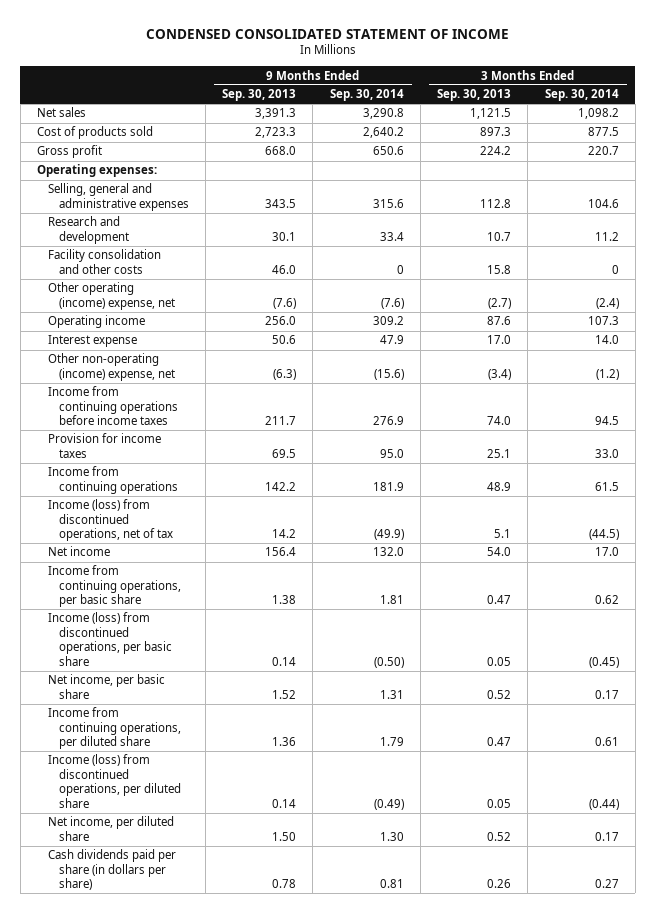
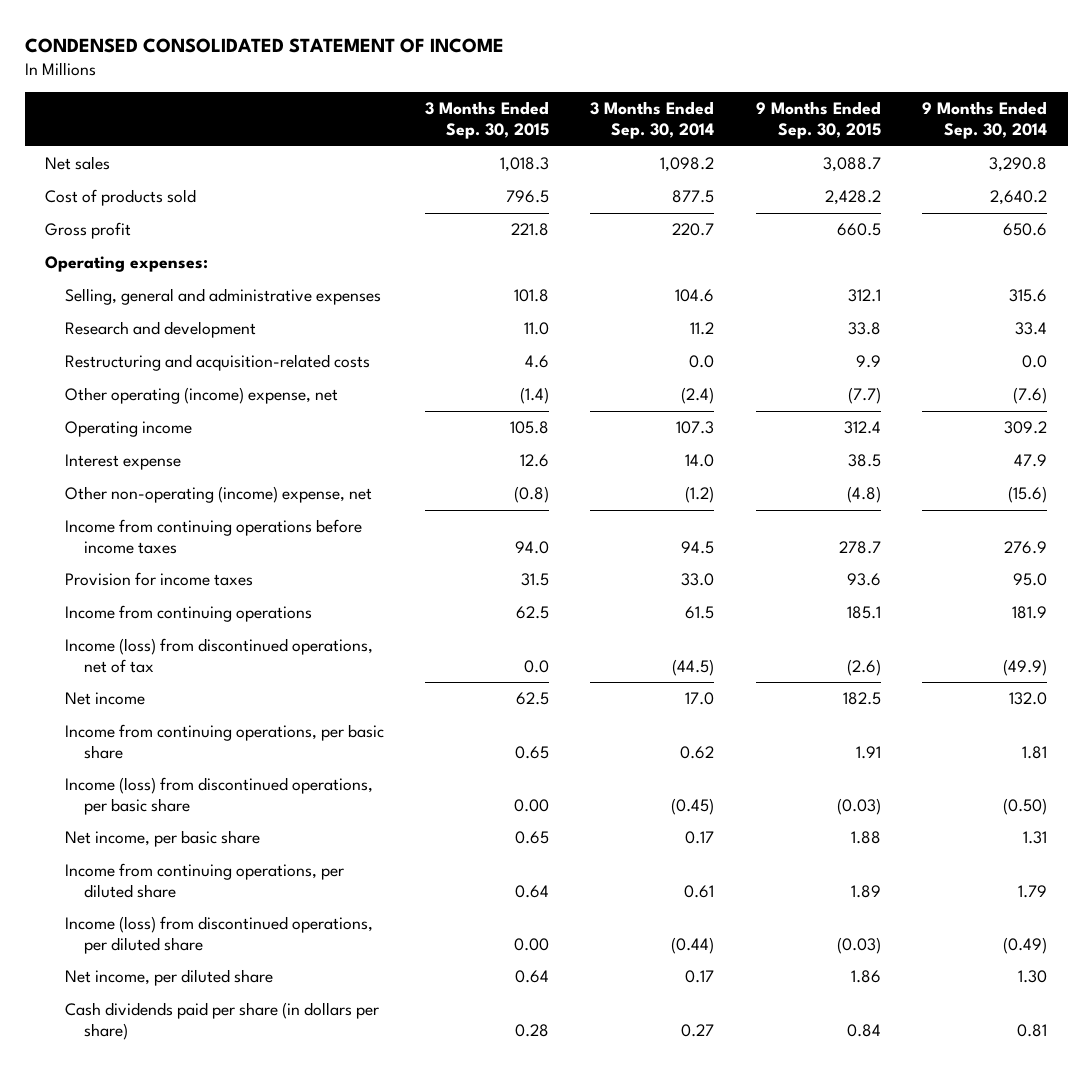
- | 9 Months Ended Sep. 30, 2013 | 9 Months Ended Sep. 30, 2014 | 3 Months Ended Sep. 30, 2013 | 3 Months Ended Sep. 30, 2014
+ | 3 Months Ended Sep. 30, 2015 | 3 Months Ended Sep. 30, 2014 | 9 Months Ended Sep. 30, 2015 | 9 Months Ended Sep. 30, 2014
- Facility consolidation and other costs | 46.0 | 0 | 15.8 | 0
+ Restructuring and acquisition-related costs | 4.6 | 0.0 | 9.9 | 0.0

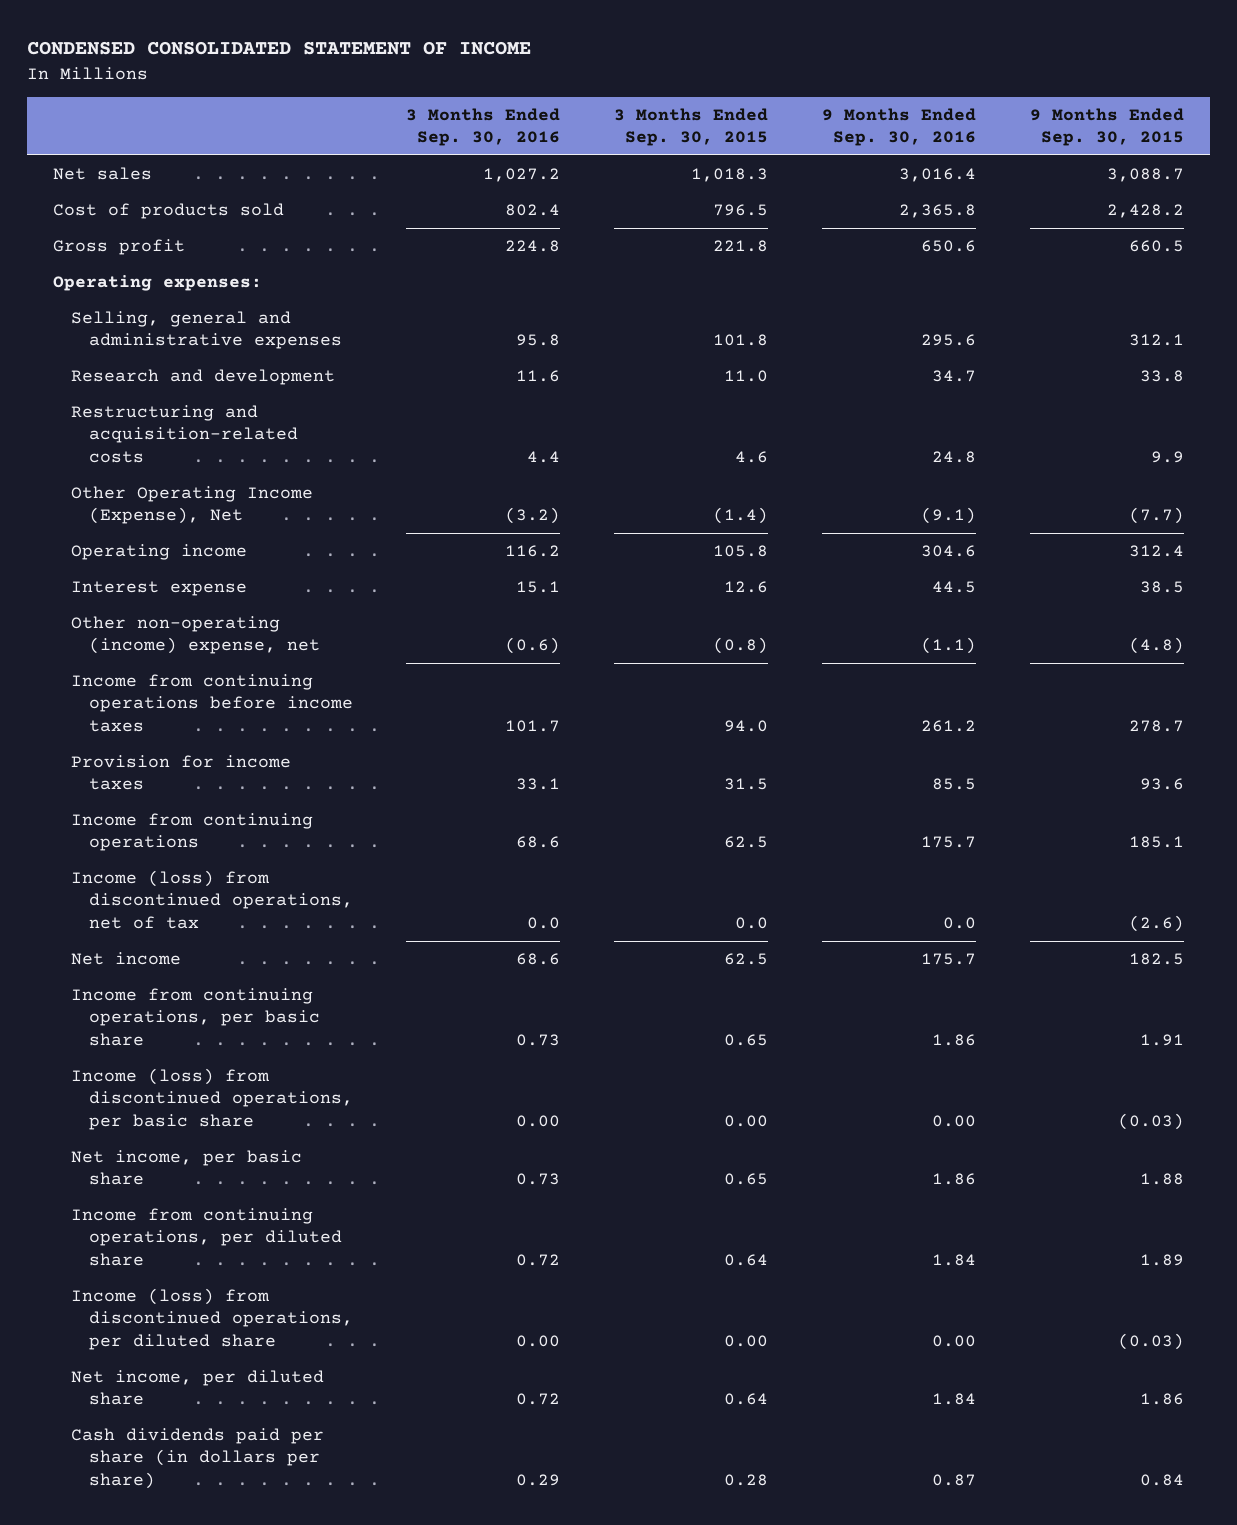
- | 3 Months Ended Sep. 30, 2015 | 3 Months Ended Sep. 30, 2014 | 9 Months Ended Sep. 30, 2015 | 9 Months Ended Sep. 30, 2014
+ | 3 Months Ended Sep. 30, 2016 | 3 Months Ended Sep. 30, 2015 | 9 Months Ended Sep. 30, 2016 | 9 Months Ended Sep. 30, 2015
- Other operating (income) expense, net | (1.4) | (2.4) | (7.7) | (7.6)
+ Other Operating Income (Expense), Net | (3.2) | (1.4) | (9.1) | (7.7)

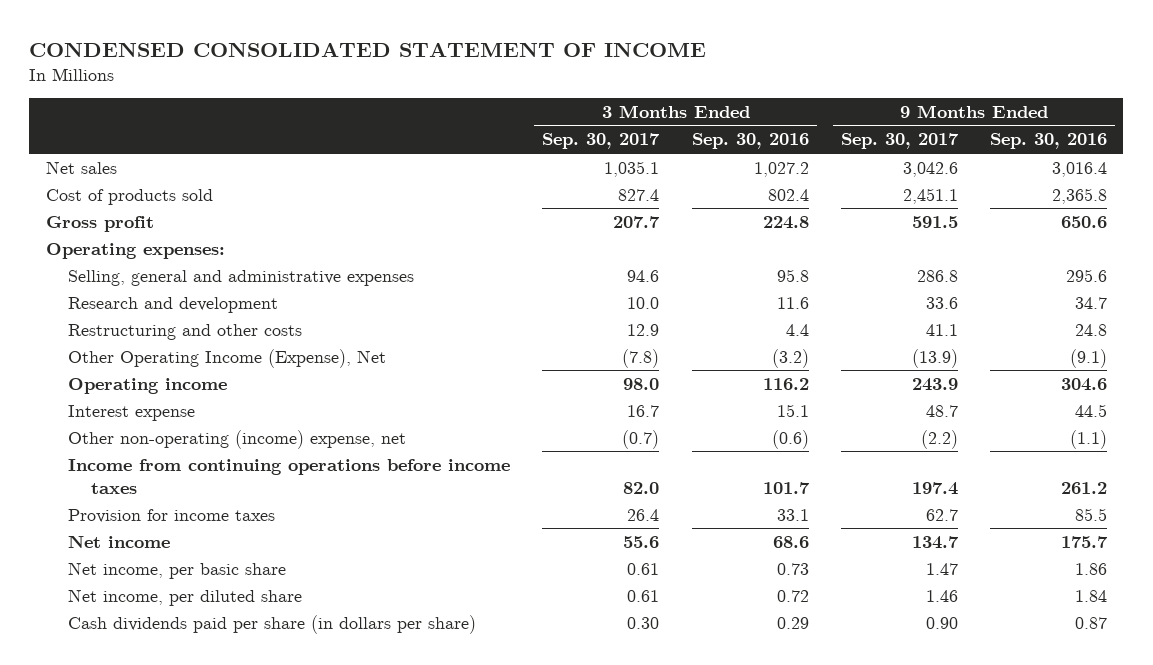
- | 3 Months Ended Sep. 30, 2016 | 3 Months Ended Sep. 30, 2015 | 9 Months Ended Sep. 30, 2016 | 9 Months Ended Sep. 30, 2015
+ | 3 Months Ended Sep. 30, 2017 | 3 Months Ended Sep. 30, 2016 | 9 Months Ended Sep. 30, 2017 | 9 Months Ended Sep. 30, 2016
- Restructuring and acquisition-related costs | 4.4 | 4.6 | 24.8 | 9.9
+ Restructuring and other costs | 12.9 | 4.4 | 41.1 | 24.8
- Income from continuing operations | 68.6 | 62.5 | 175.7 | 185.1
- Income (loss) from discontinued operations, net of tax | 0.0 | 0.0 | 0.0 | (2.6)
- Income from continuing operations, per basic share | 0.73 | 0.65 | 1.86 | 1.91
- Income (loss) from discontinued operations, per basic share | 0.00 | 0.00 | 0.00 | (0.03)
- Income from continuing operations, per diluted share | 0.72 | 0.64 | 1.84 | 1.89
- Income (loss) from discontinued operations, per diluted share | 0.00 | 0.00 | 0.00 | (0.03)

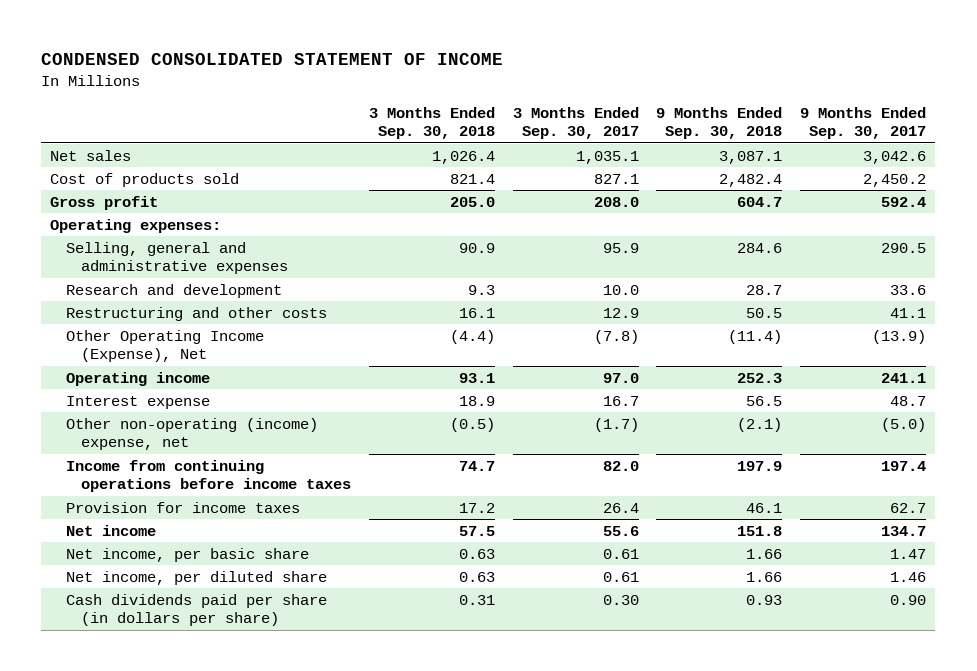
- | 3 Months Ended Sep. 30, 2017 | 3 Months Ended Sep. 30, 2016 | 9 Months Ended Sep. 30, 2017 | 9 Months Ended Sep. 30, 2016
+ | 3 Months Ended Sep. 30, 2018 | 3 Months Ended Sep. 30, 2017 | 9 Months Ended Sep. 30, 2018 | 9 Months Ended Sep. 30, 2017
- Cost of products sold | 827.4 | 802.4 | 2,451.1 | 2,365.8
- Gross profit | 207.7 | 224.8 | 591.5 | 650.6
+ Cost of products sold | 821.4 | 827.1 | 2,482.4 | 2,450.2
+ Gross profit | 205.0 | 208.0 | 604.7 | 592.4
- Selling, general and administrative expenses | 94.6 | 95.8 | 286.8 | 295.6
+ Selling, general and administrative expenses | 90.9 | 95.9 | 284.6 | 290.5
- Operating income | 98.0 | 116.2 | 243.9 | 304.6
+ Operating income | 93.1 | 97.0 | 252.3 | 241.1
- Other non-operating (income) expense, net | (0.7) | (0.6) | (2.2) | (1.1)
+ Other non-operating (income) expense, net | (0.5) | (1.7) | (2.1) | (5.0)

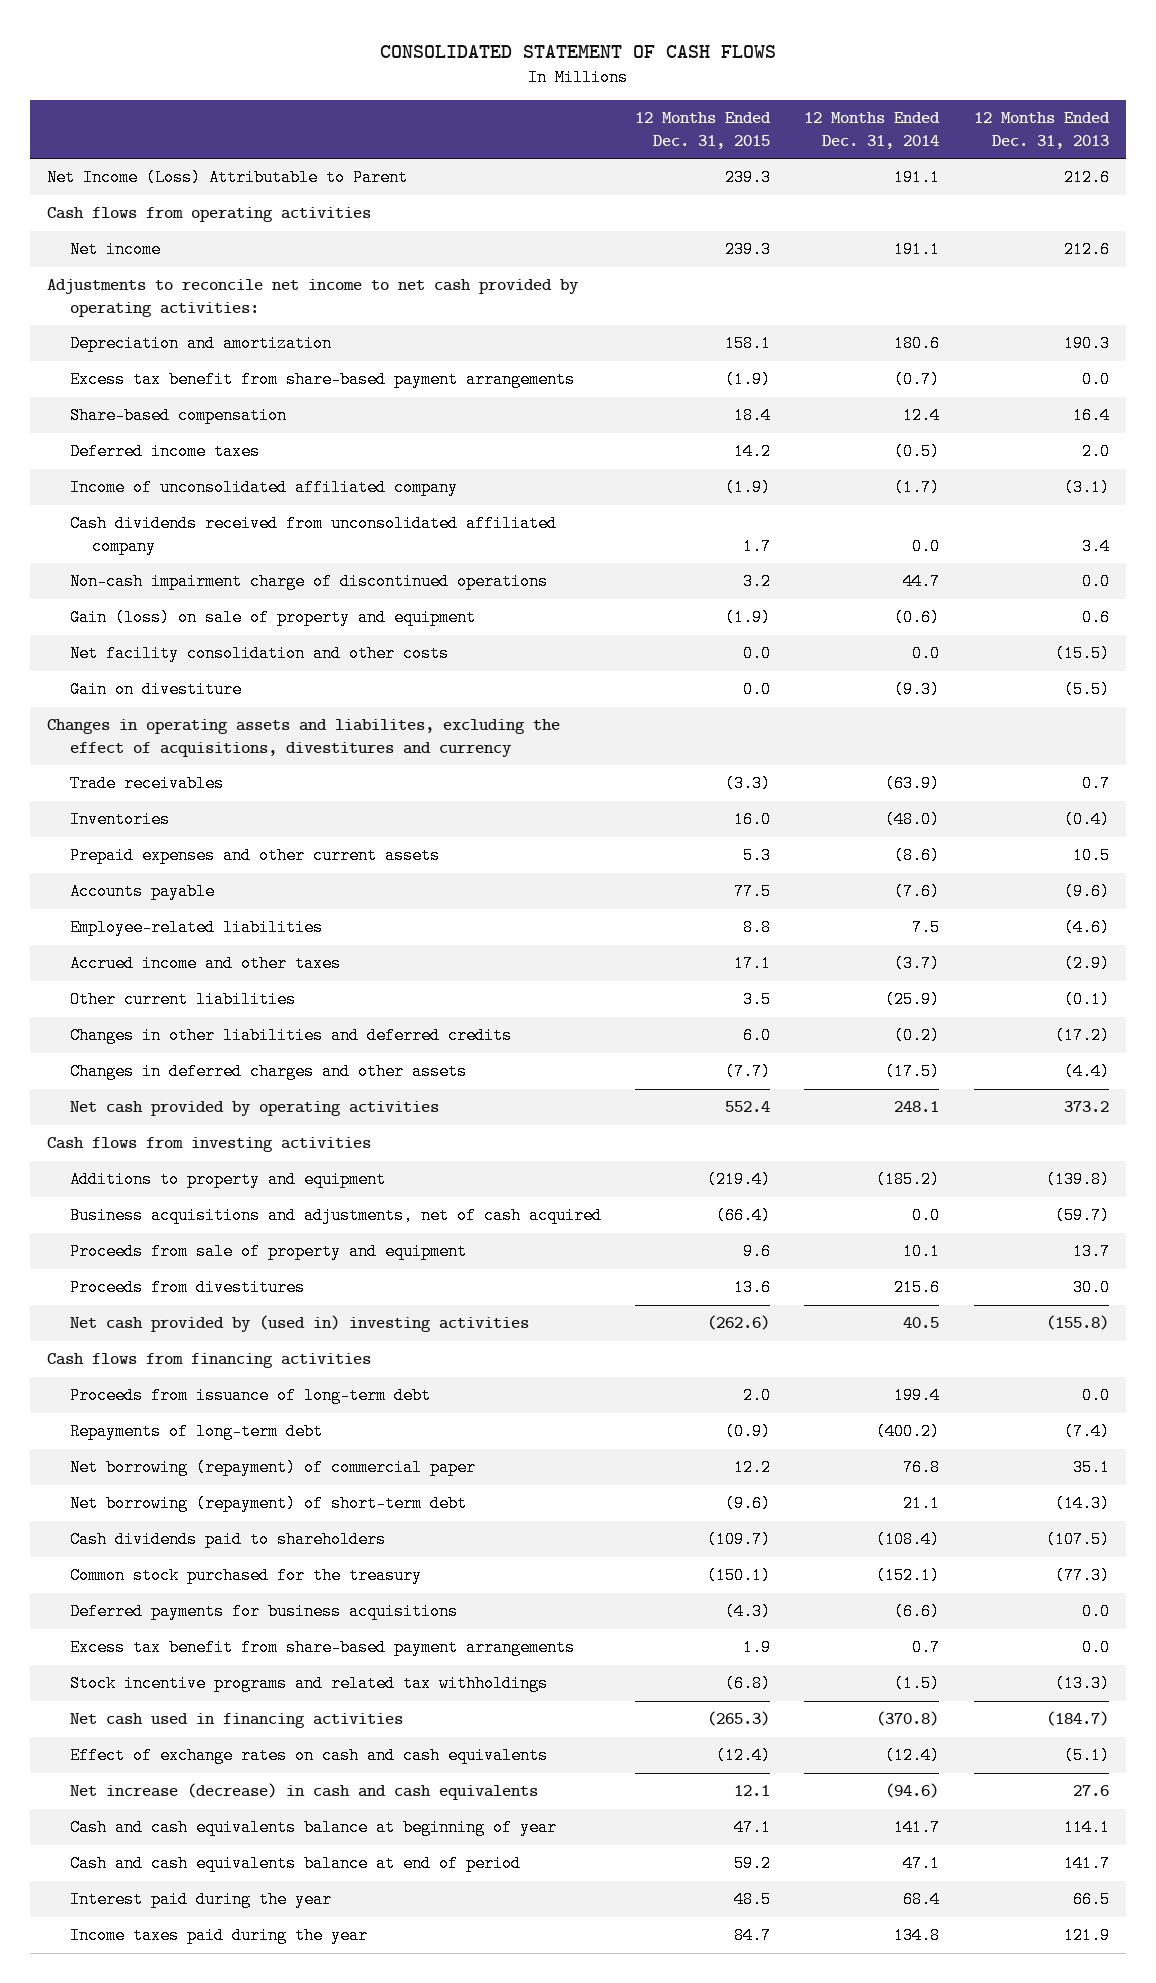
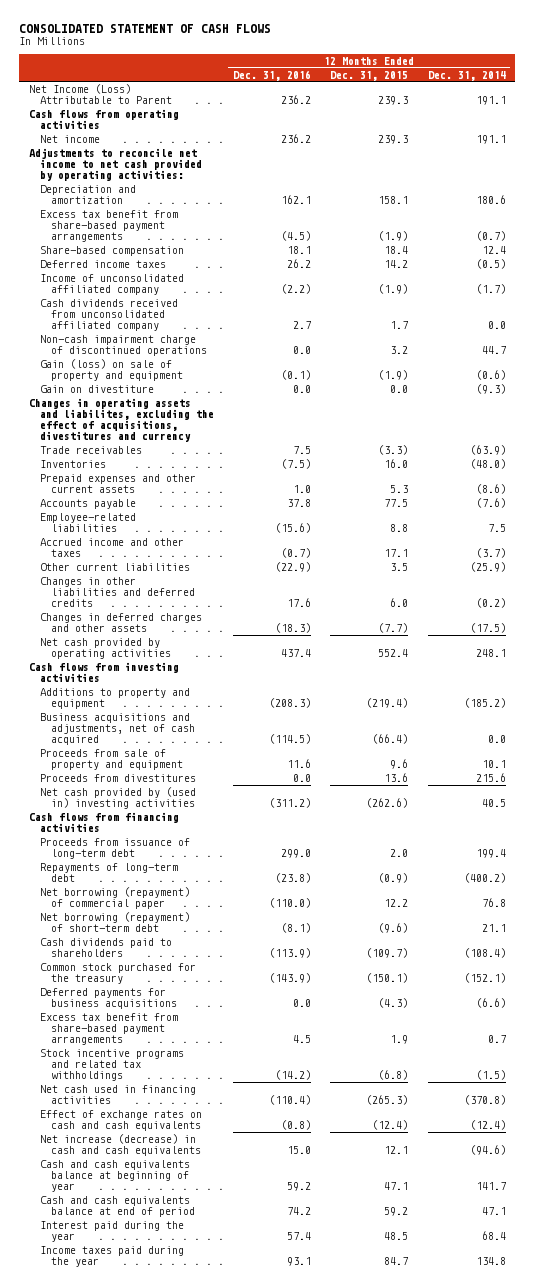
- | 12 Months Ended Dec. 31, 2015 | 12 Months Ended Dec. 31, 2014 | 12 Months Ended Dec. 31, 2013
+ | 12 Months Ended Dec. 31, 2016 | 12 Months Ended Dec. 31, 2015 | 12 Months Ended Dec. 31, 2014
- Net facility consolidation and other costs | 0.0 | 0.0 | (15.5)

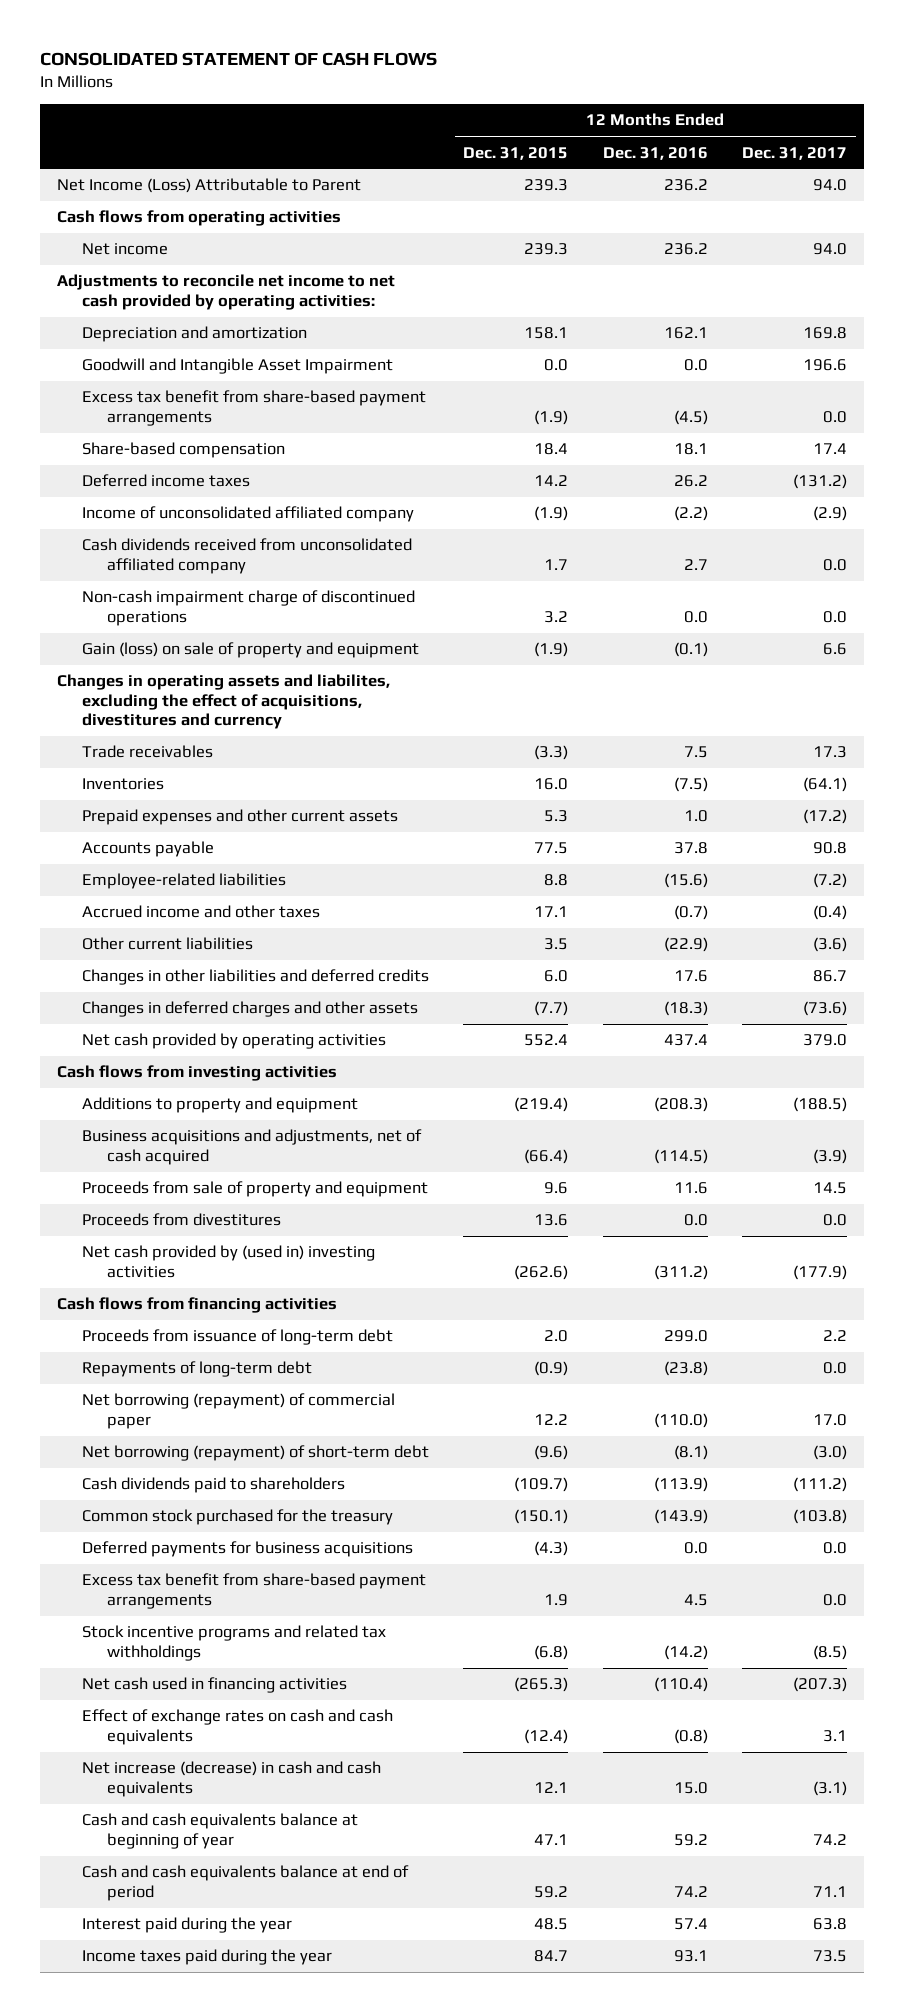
- | 12 Months Ended Dec. 31, 2016 | 12 Months Ended Dec. 31, 2015 | 12 Months Ended Dec. 31, 2014
+ | 12 Months Ended Dec. 31, 2015 | 12 Months Ended Dec. 31, 2016 | 12 Months Ended Dec. 31, 2017
+ Goodwill and Intangible Asset Impairment | 0.0 | 0.0 | 196.6
- Gain on divestiture | 0.0 | 0.0 | (9.3)

